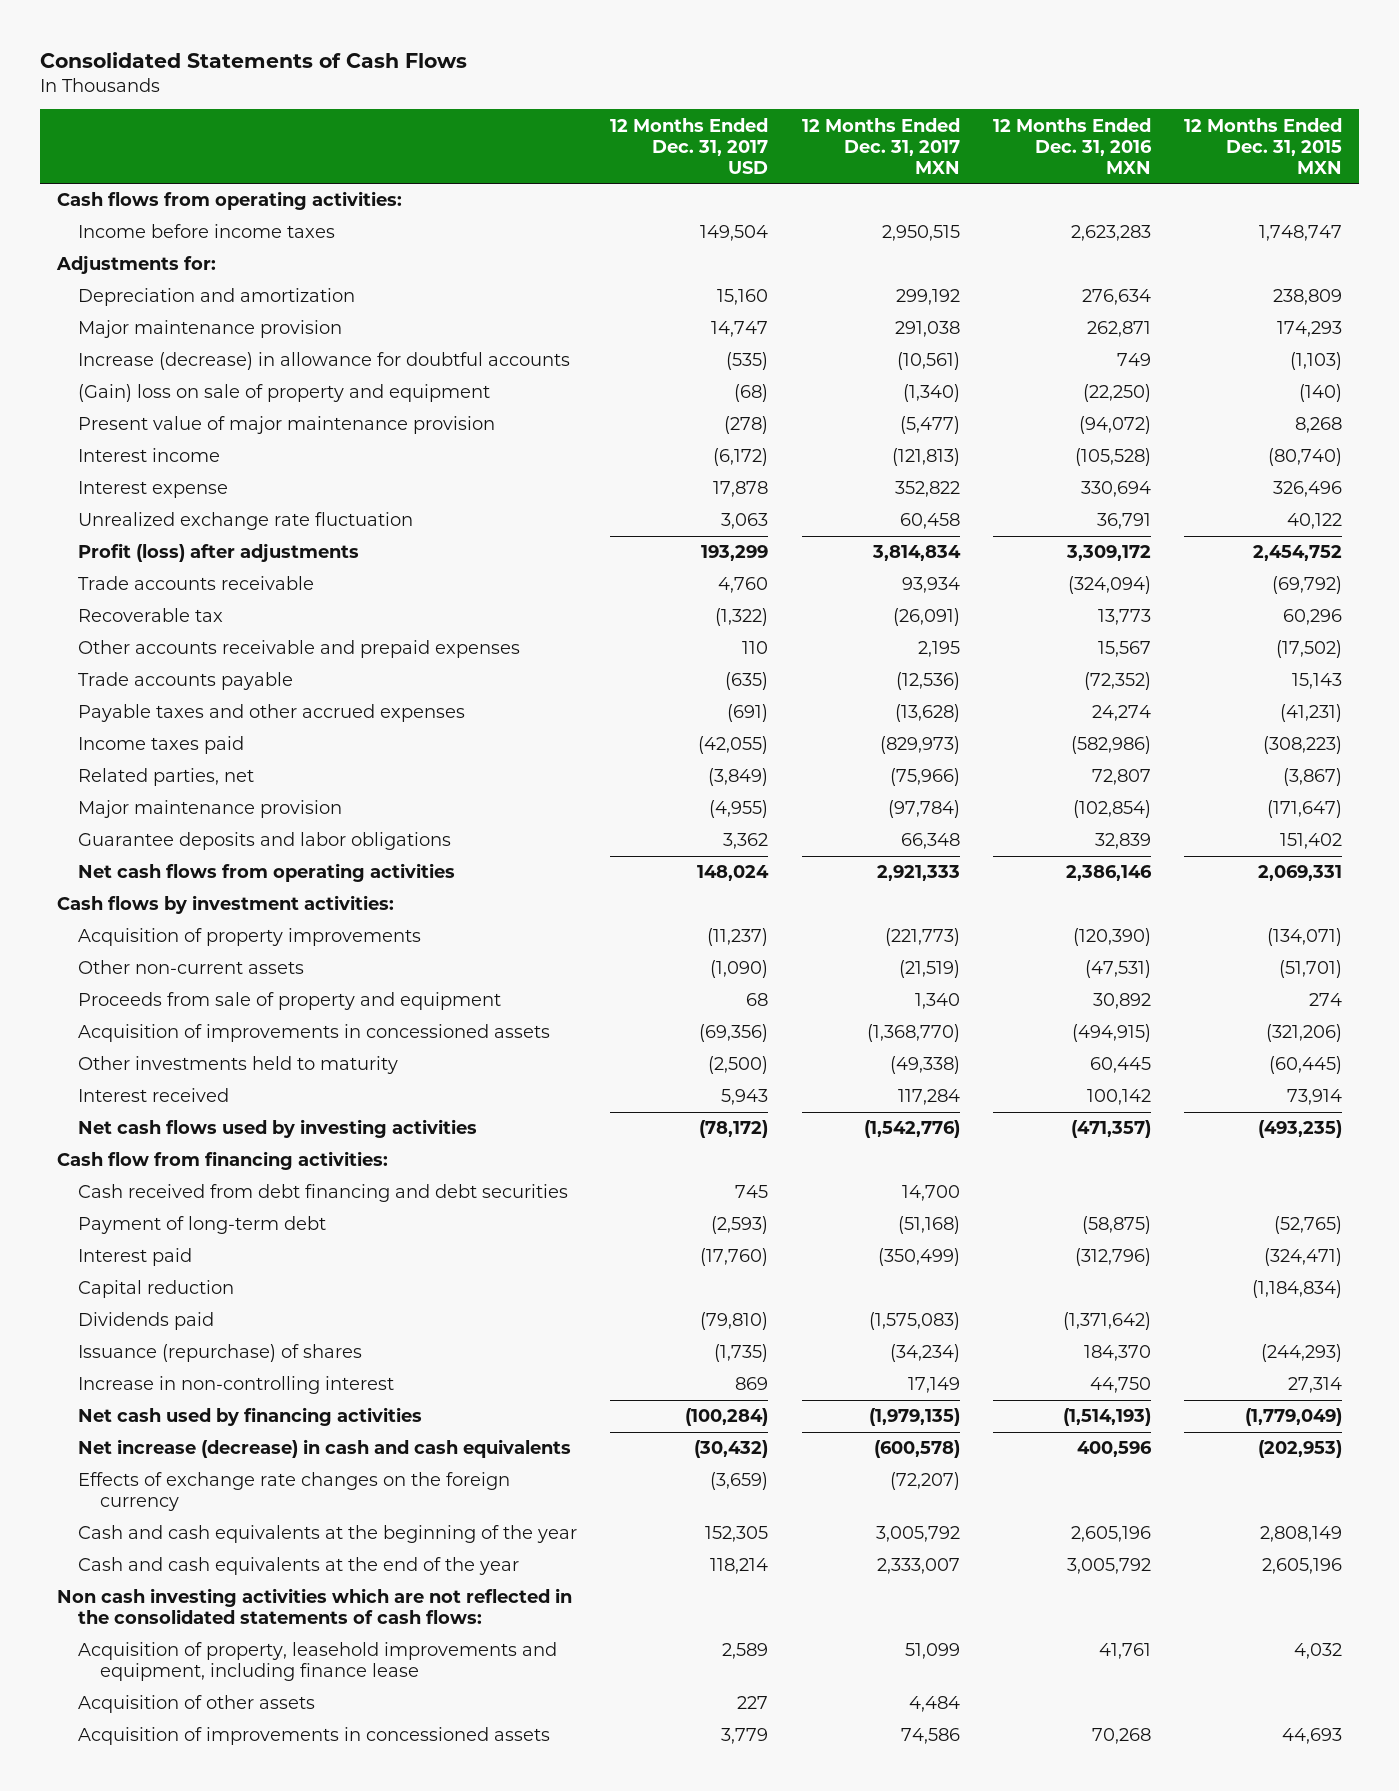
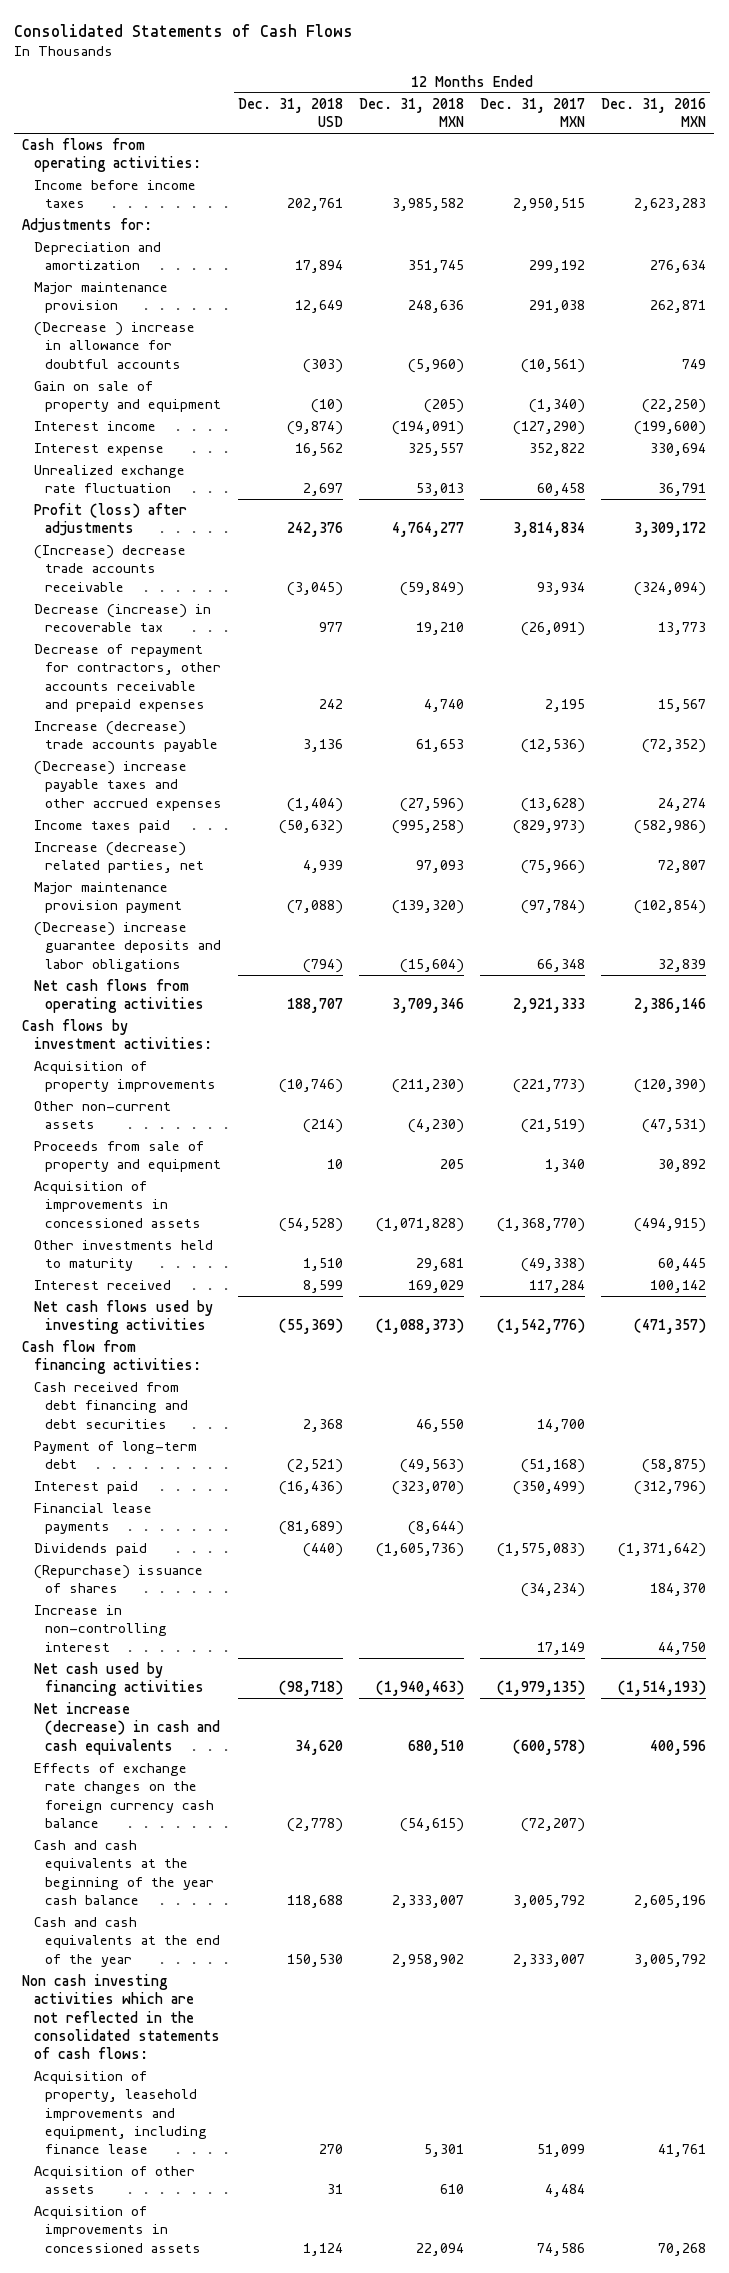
- | 12 Months Ended Dec. 31, 2017 USD | 12 Months Ended Dec. 31, 2017 MXN | 12 Months Ended Dec. 31, 2016 MXN | 12 Months Ended Dec. 31, 2015 MXN
+ | 12 Months Ended Dec. 31, 2018 USD | 12 Months Ended Dec. 31, 2018 MXN | 12 Months Ended Dec. 31, 2017 MXN | 12 Months Ended Dec. 31, 2016 MXN
- Increase (decrease) in allowance for doubtful accounts | (535) | (10,561) | 749 | (1,103)
- (Gain) loss on sale of property and equipment | (68) | (1,340) | (22,250) | (140)
- Present value of major maintenance provision | (278) | (5,477) | (94,072) | 8,268
- Interest income | (6,172) | (121,813) | (105,528) | (80,740)
+ (Decrease ) increase in allowance for doubtful accounts | (303) | (5,960) | (10,561) | 749
+ Gain on sale of property and equipment | (10) | (205) | (1,340) | (22,250)
+ Interest income | (9,874) | (194,091) | (127,290) | (199,600)
- Trade accounts receivable | 4,760 | 93,934 | (324,094) | (69,792)
- Recoverable tax | (1,322) | (26,091) | 13,773 | 60,296
- Other accounts receivable and prepaid expenses | 110 | 2,195 | 15,567 | (17,502)
- Trade accounts payable | (635) | (12,536) | (72,352) | 15,143
- Payable taxes and other accrued expenses | (691) | (13,628) | 24,274 | (41,231)
+ (Increase) decrease trade accounts receivable | (3,045) | (59,849) | 93,934 | (324,094)
+ Decrease (increase) in recoverable tax | 977 | 19,210 | (26,091) | 13,773
+ Decrease of repayment for contractors, other accounts receivable and prepaid expenses | 242 | 4,740 | 2,195 | 15,567
+ Increase (decrease) trade accounts payable | 3,136 | 61,653 | (12,536) | (72,352)
+ (Decrease) increase payable taxes and other accrued expenses | (1,404) | (27,596) | (13,628) | 24,274
- Related parties, net | (3,849) | (75,966) | 72,807 | (3,867)
- Major maintenance provision | (4,955) | (97,784) | (102,854) | (171,647)
- Guarantee deposits and labor obligations | 3,362 | 66,348 | 32,839 | 151,402
+ Increase (decrease) related parties, net | 4,939 | 97,093 | (75,966) | 72,807
+ Major maintenance provision payment | (7,088) | (139,320) | (97,784) | (102,854)
+ (Decrease) increase guarantee deposits and labor obligations | (794) | (15,604) | 66,348 | 32,839
- Capital reduction | | | | (1,184,834)
+ Financial lease payments | (81,689) | (8,644) | |
- Issuance (repurchase) of shares | (1,735) | (34,234) | 184,370 | (244,293)
+ (Repurchase) issuance of shares | | | (34,234) | 184,370
- Effects of exchange rate changes on the foreign currency | (3,659) | (72,207) | |
- Cash and cash equivalents at the beginning of the year | 152,305 | 3,005,792 | 2,605,196 | 2,808,149
+ Effects of exchange rate changes on the foreign currency cash balance | (2,778) | (54,615) | (72,207) |
+ Cash and cash equivalents at the beginning of the year cash balance | 118,688 | 2,333,007 | 3,005,792 | 2,605,196

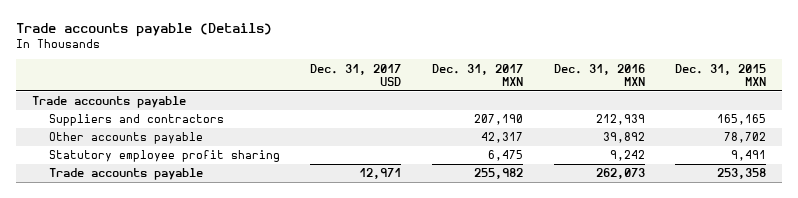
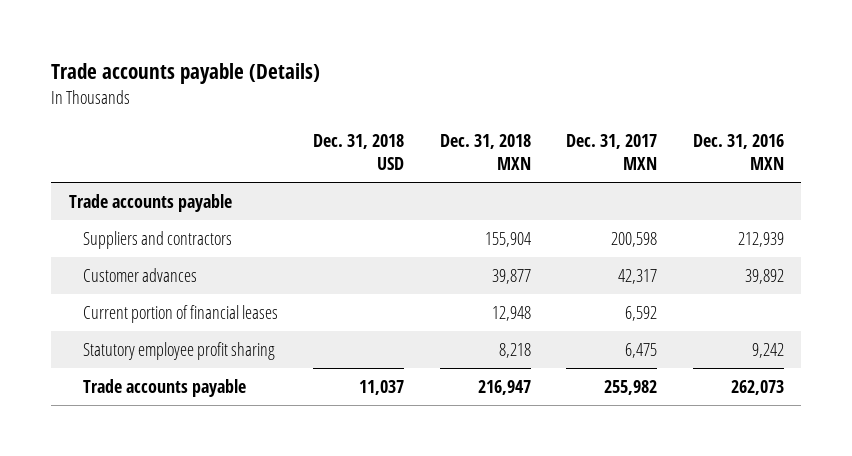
- | Dec. 31, 2017 USD | Dec. 31, 2017 MXN | Dec. 31, 2016 MXN | Dec. 31, 2015 MXN
+ | Dec. 31, 2018 USD | Dec. 31, 2018 MXN | Dec. 31, 2017 MXN | Dec. 31, 2016 MXN
- Suppliers and contractors | | 207,190 | 212,939 | 165,165
- Other accounts payable | | 42,317 | 39,892 | 78,702
+ Suppliers and contractors | | 155,904 | 200,598 | 212,939
+ Customer advances | | 39,877 | 42,317 | 39,892
+ Current portion of financial leases | | 12,948 | 6,592 |

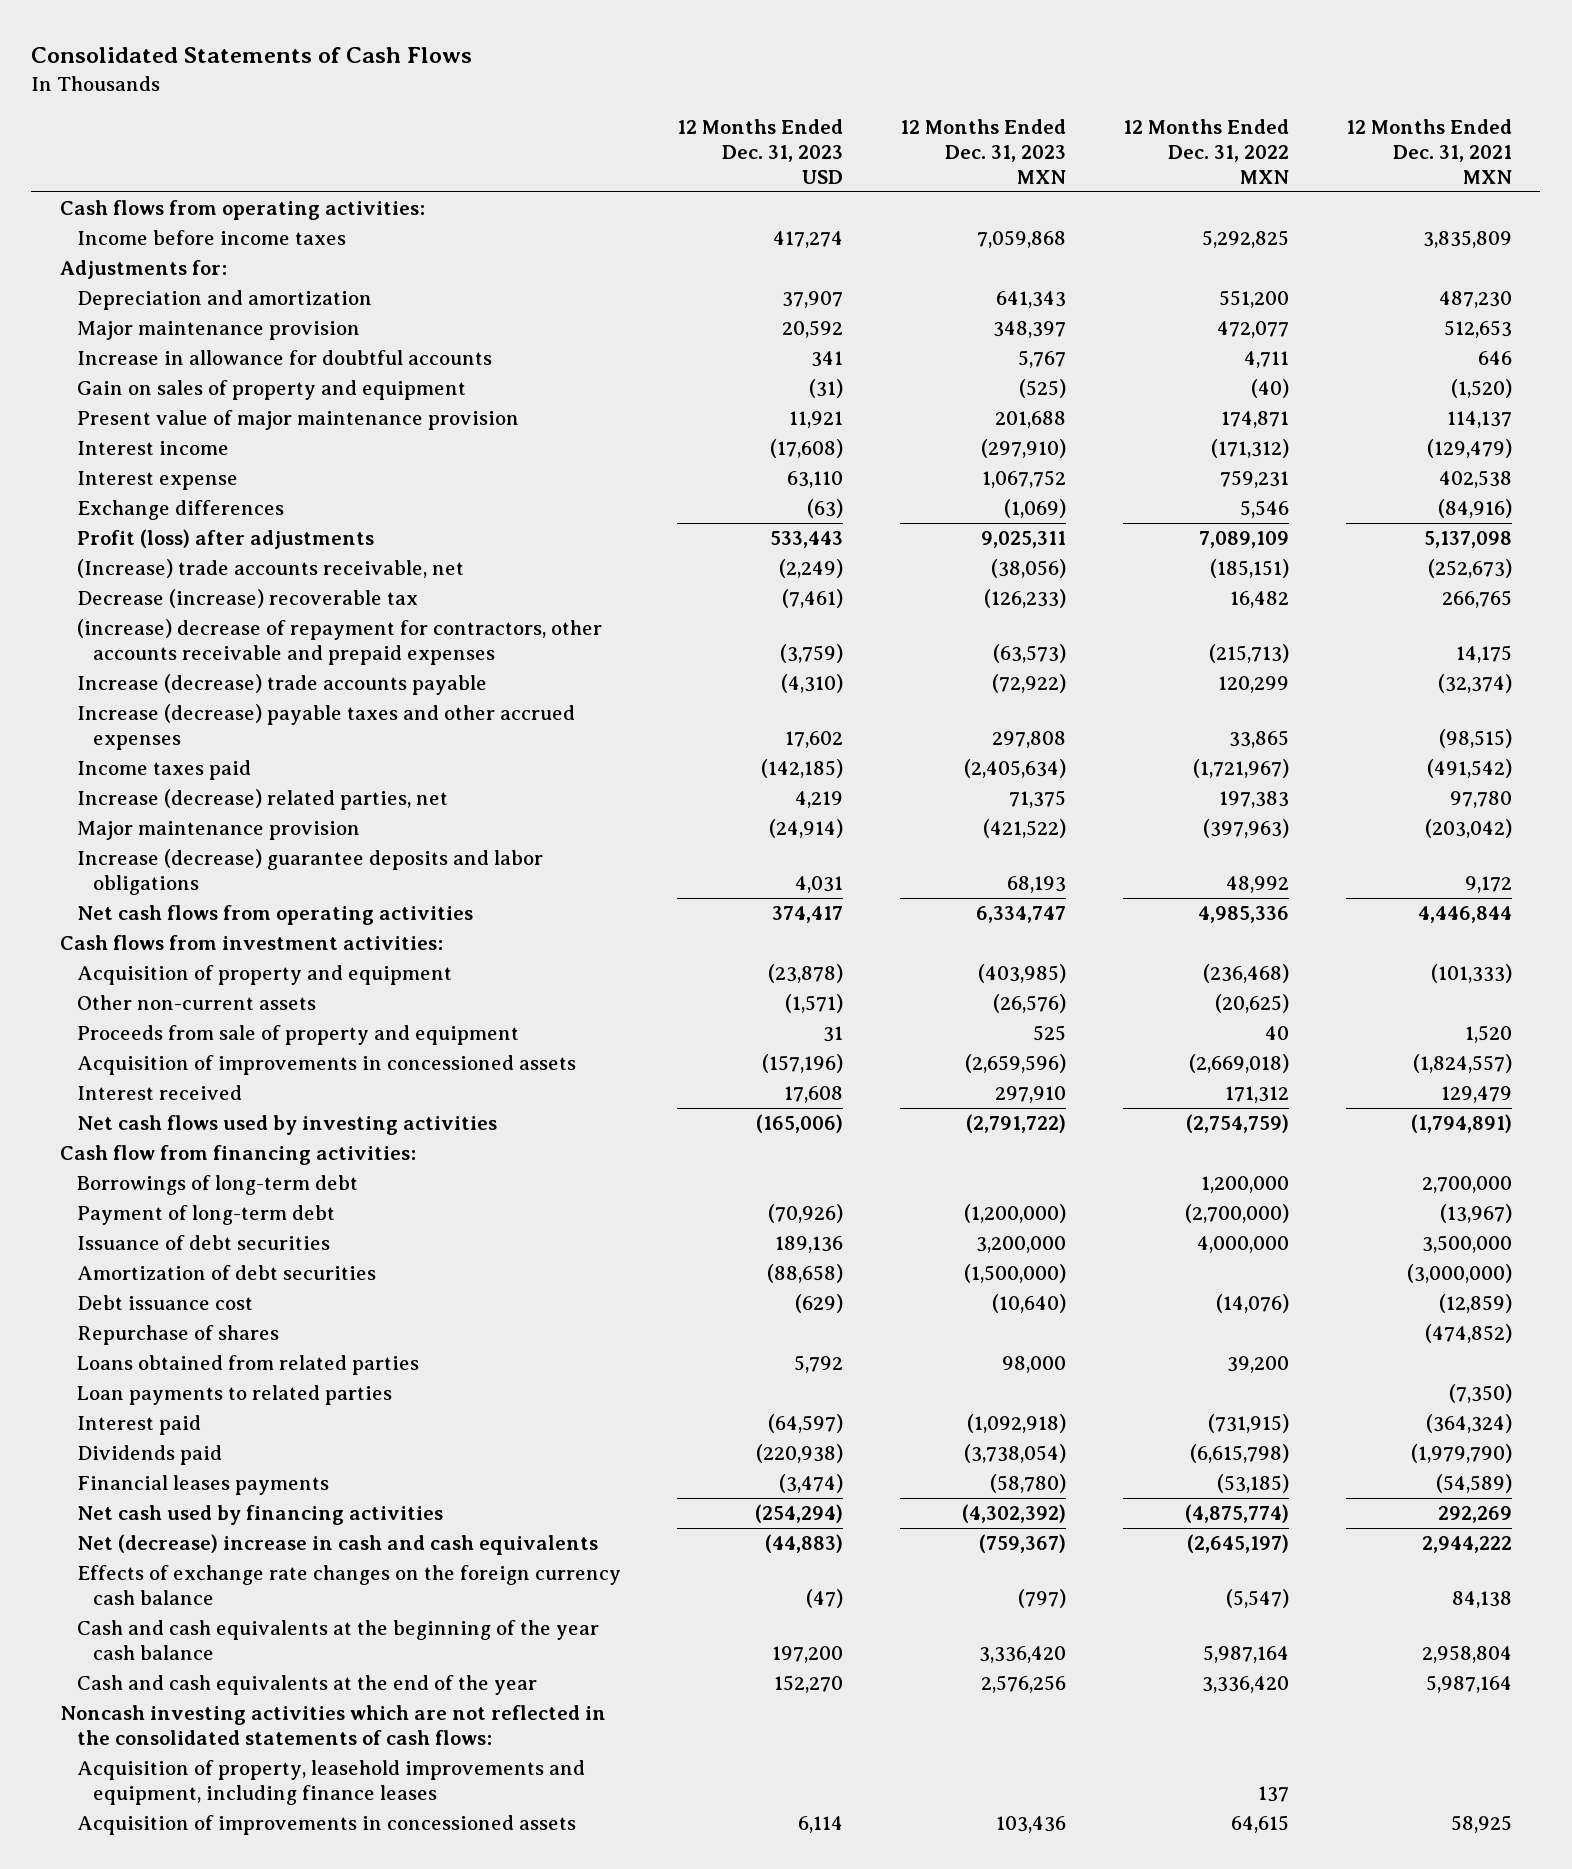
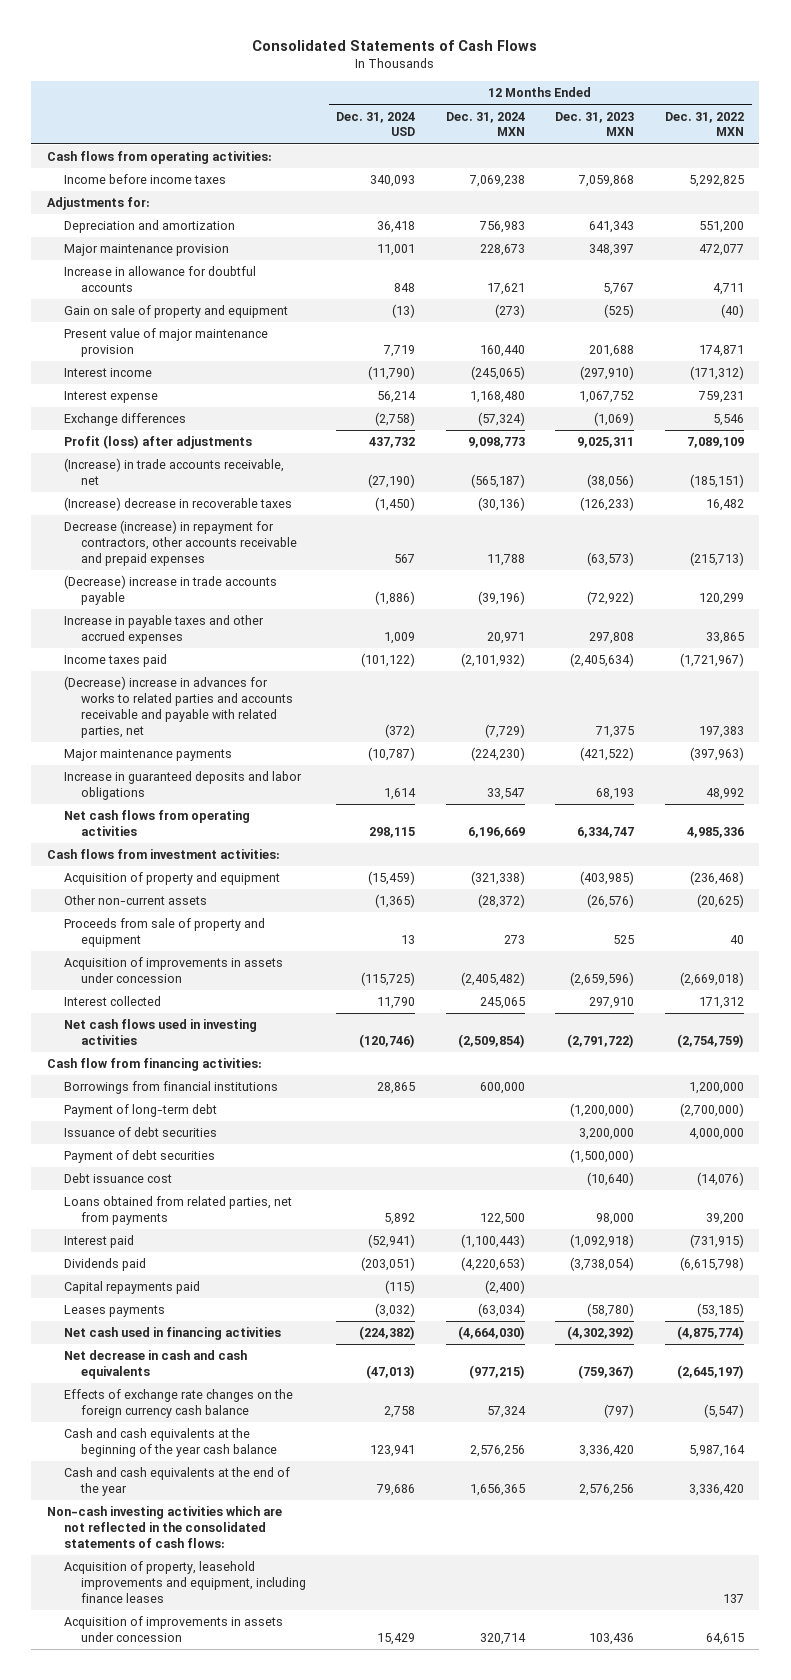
- | 12 Months Ended Dec. 31, 2023 USD | 12 Months Ended Dec. 31, 2023 MXN | 12 Months Ended Dec. 31, 2022 MXN | 12 Months Ended Dec. 31, 2021 MXN
+ | 12 Months Ended Dec. 31, 2024 USD | 12 Months Ended Dec. 31, 2024 MXN | 12 Months Ended Dec. 31, 2023 MXN | 12 Months Ended Dec. 31, 2022 MXN
- Gain on sales of property and equipment | (31) | (525) | (40) | (1,520)
+ Gain on sale of property and equipment | (13) | (273) | (525) | (40)
- (Increase) trade accounts receivable, net | (2,249) | (38,056) | (185,151) | (252,673)
- Decrease (increase) recoverable tax | (7,461) | (126,233) | 16,482 | 266,765
- (increase) decrease of repayment for contractors, other accounts receivable and prepaid expenses | (3,759) | (63,573) | (215,713) | 14,175
- Increase (decrease) trade accounts payable | (4,310) | (72,922) | 120,299 | (32,374)
- Increase (decrease) payable taxes and other accrued expenses | 17,602 | 297,808 | 33,865 | (98,515)
+ (Increase) in trade accounts receivable, net | (27,190) | (565,187) | (38,056) | (185,151)
+ (Increase) decrease in recoverable taxes | (1,450) | (30,136) | (126,233) | 16,482
+ Decrease (increase) in repayment for contractors, other accounts receivable and prepaid expenses | 567 | 11,788 | (63,573) | (215,713)
+ (Decrease) increase in trade accounts payable | (1,886) | (39,196) | (72,922) | 120,299
+ Increase in payable taxes and other accrued expenses | 1,009 | 20,971 | 297,808 | 33,865
- Increase (decrease) related parties, net | 4,219 | 71,375 | 197,383 | 97,780
- Major maintenance provision | (24,914) | (421,522) | (397,963) | (203,042)
- Increase (decrease) guarantee deposits and labor obligations | 4,031 | 68,193 | 48,992 | 9,172
+ (Decrease) increase in advances for works to related parties and accounts receivable and payable with related parties, net | (372) | (7,729) | 71,375 | 197,383
+ Major maintenance payments | (10,787) | (224,230) | (421,522) | (397,963)
+ Increase in guaranteed deposits and labor obligations | 1,614 | 33,547 | 68,193 | 48,992
- Acquisition of improvements in concessioned assets | (157,196) | (2,659,596) | (2,669,018) | (1,824,557)
- Interest received | 17,608 | 297,910 | 171,312 | 129,479
- Net cash flows used by investing activities | (165,006) | (2,791,722) | (2,754,759) | (1,794,891)
+ Acquisition of improvements in assets under concession | (115,725) | (2,405,482) | (2,659,596) | (2,669,018)
+ Interest collected | 11,790 | 245,065 | 297,910 | 171,312
+ Net cash flows used in investing activities | (120,746) | (2,509,854) | (2,791,722) | (2,754,759)
- Borrowings of long-term debt | | | 1,200,000 | 2,700,000
+ Borrowings from financial institutions | 28,865 | 600,000 | | 1,200,000
- Amortization of debt securities | (88,658) | (1,500,000) | | (3,000,000)
+ Payment of debt securities | | | (1,500,000) |
- Repurchase of shares | | | | (474,852)
- Loans obtained from related parties | 5,792 | 98,000 | 39,200 |
- Loan payments to related parties | | | | (7,350)
+ Loans obtained from related parties, net from payments | 5,892 | 122,500 | 98,000 | 39,200
- Financial leases payments | (3,474) | (58,780) | (53,185) | (54,589)
- Net cash used by financing activities | (254,294) | (4,302,392) | (4,875,774) | 292,269
- Net (decrease) increase in cash and cash equivalents | (44,883) | (759,367) | (2,645,197) | 2,944,222
+ Capital repayments paid | (115) | (2,400) | |
+ Leases payments | (3,032) | (63,034) | (58,780) | (53,185)
+ Net cash used in financing activities | (224,382) | (4,664,030) | (4,302,392) | (4,875,774)
+ Net decrease in cash and cash equivalents | (47,013) | (977,215) | (759,367) | (2,645,197)
- Noncash investing activities which are not reflected in the consolidated statements of cash flows:
+ Non-cash investing activities which are not reflected in the consolidated statements of cash flows:
- Acquisition of improvements in concessioned assets | 6,114 | 103,436 | 64,615 | 58,925
+ Acquisition of improvements in assets under concession | 15,429 | 320,714 | 103,436 | 64,615

